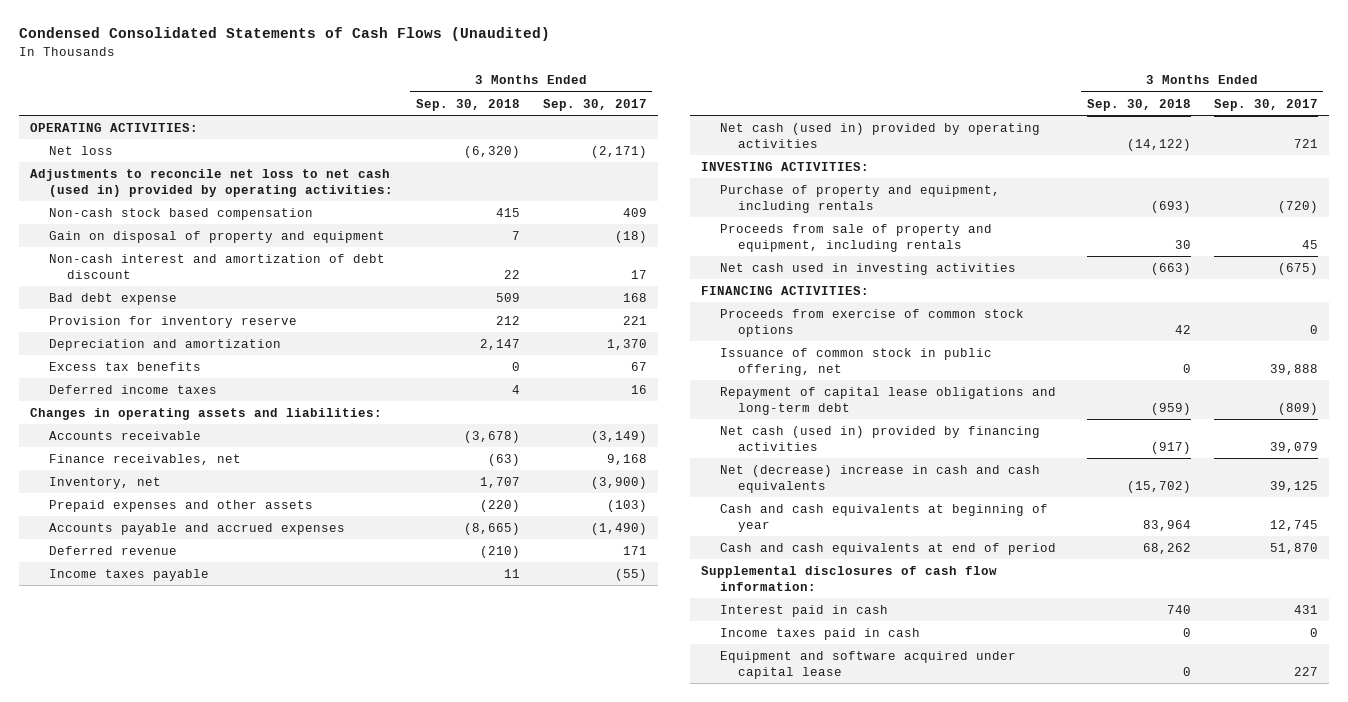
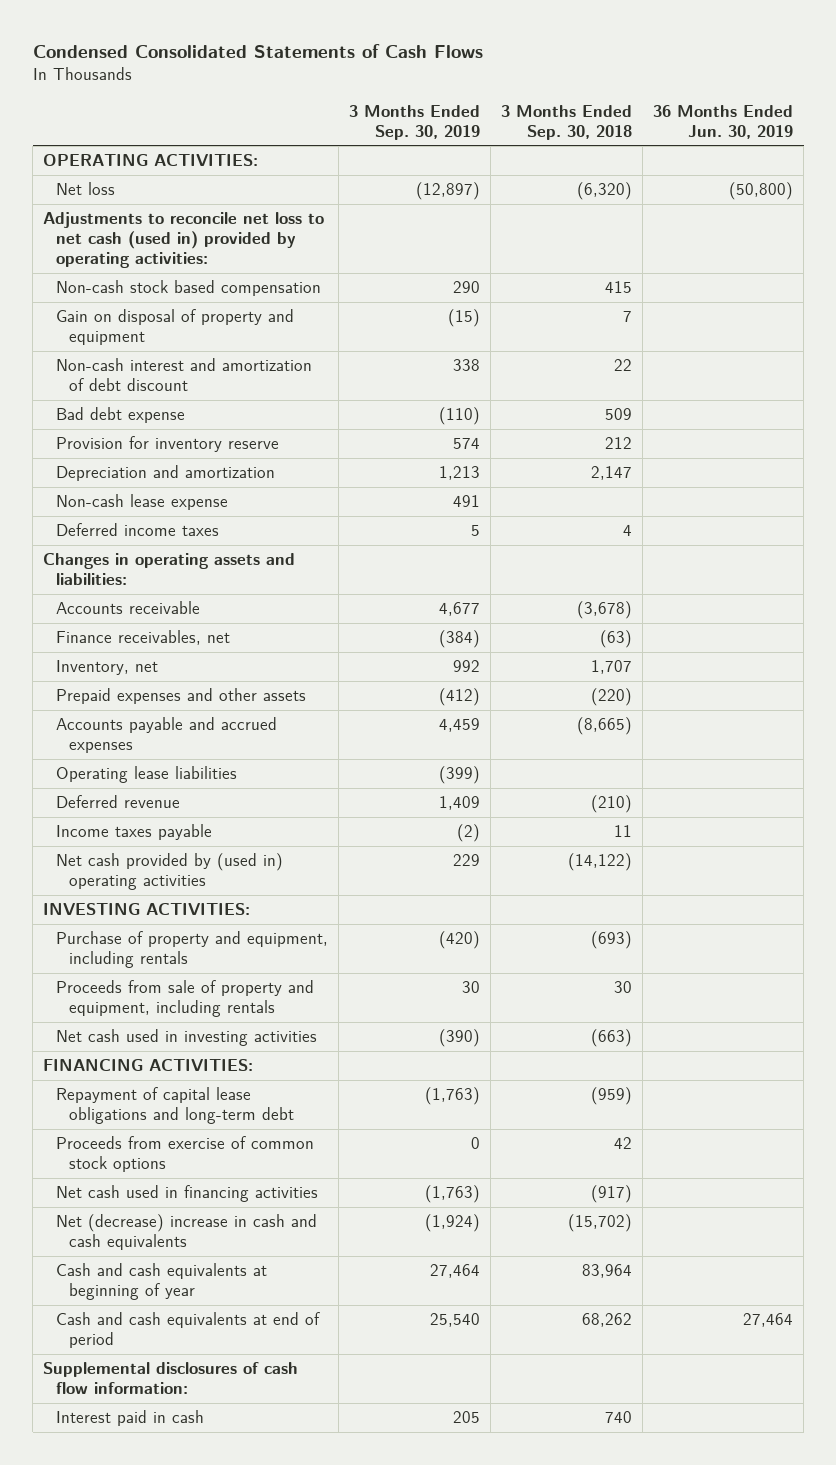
- Condensed Consolidated Statements of Cash Flows (Unaudited)
+ Condensed Consolidated Statements of Cash Flows
- | 3 Months Ended Sep. 30, 2018 | 3 Months Ended Sep. 30, 2017
+ | 3 Months Ended Sep. 30, 2019 | 3 Months Ended Sep. 30, 2018 | 36 Months Ended Jun. 30, 2019
- Excess tax benefits | 0 | 67
+ Non-cash lease expense | 491 | |
+ Operating lease liabilities | (399) | |
- Net cash (used in) provided by operating activities | (14,122) | 721
+ Net cash provided by (used in) operating activities | 229 | (14,122) |
- Issuance of common stock in public offering, net | 0 | 39,888
- Net cash (used in) provided by financing activities | (917) | 39,079
moved down: Proceeds from exercise of common stock options | 0 | 42 |
+ Net cash used in financing activities | (1,763) | (917) |
- Income taxes paid in cash | 0 | 0
- Equipment and software acquired under capital lease | 0 | 227

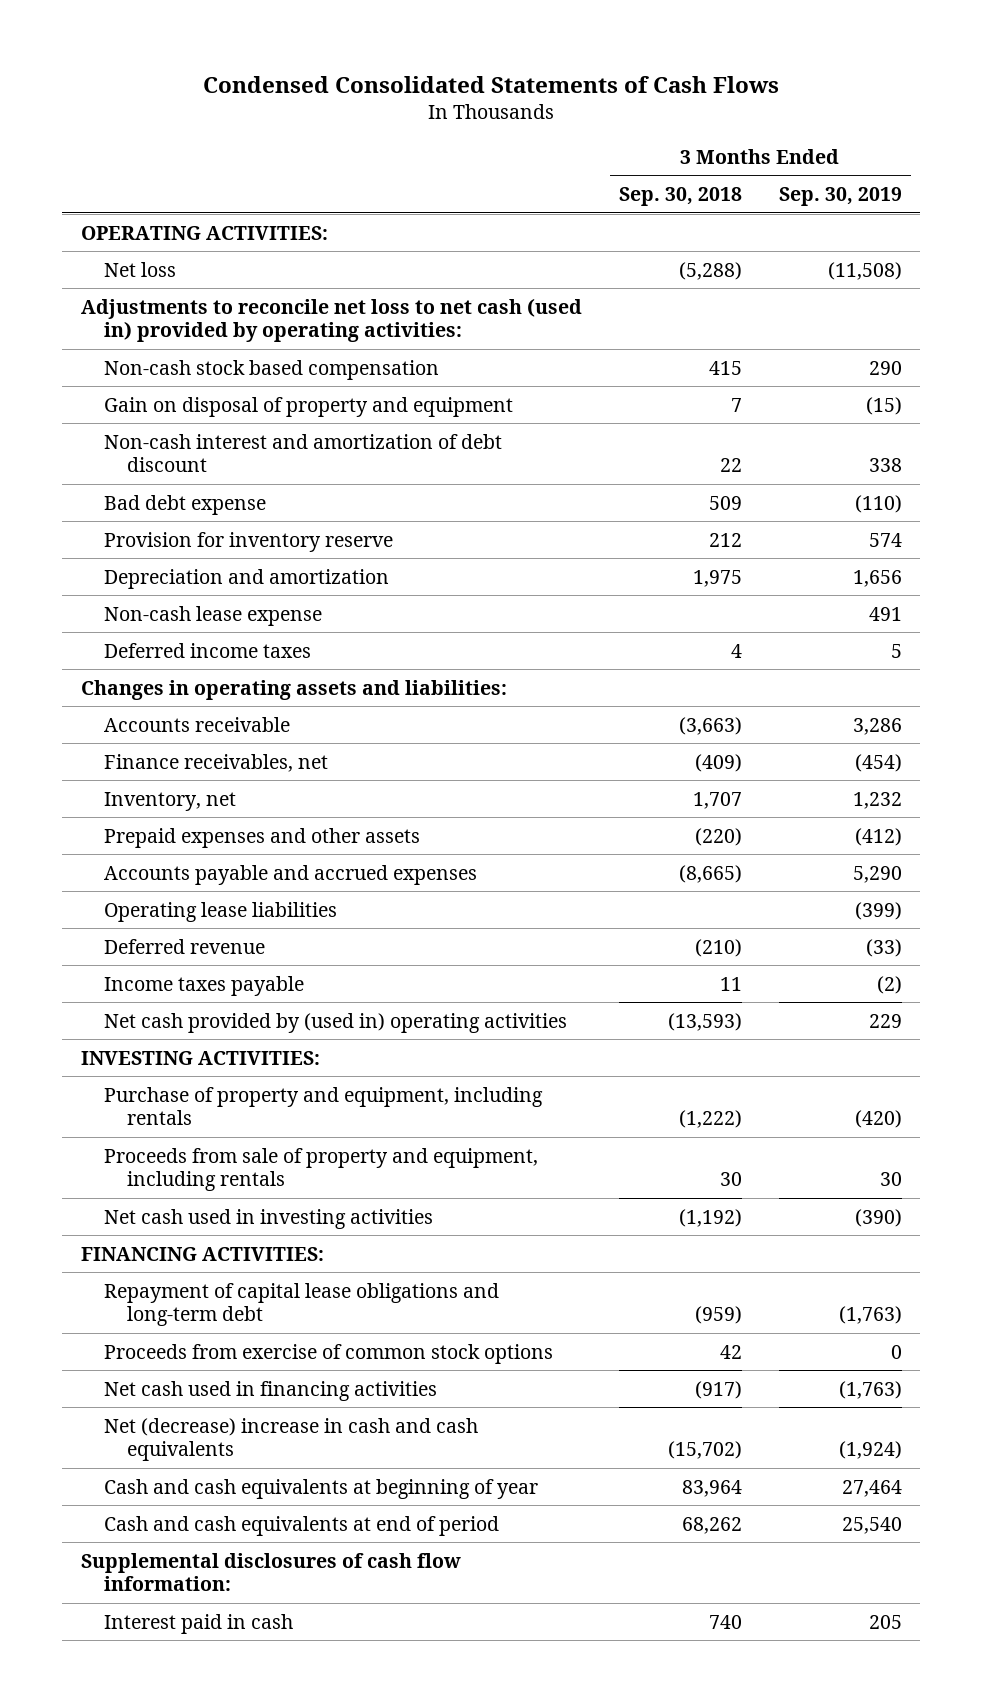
- | 3 Months Ended Sep. 30, 2019 | 3 Months Ended Sep. 30, 2018 | 36 Months Ended Jun. 30, 2019
+ | 3 Months Ended Sep. 30, 2018 | 3 Months Ended Sep. 30, 2019
- Net loss | (12,897) | (6,320) | (50,800)
+ Net loss | (5,288) | (11,508)
- Depreciation and amortization | 1,213 | 2,147 |
+ Depreciation and amortization | 1,975 | 1,656
- Accounts receivable | 4,677 | (3,678) |
- Finance receivables, net | (384) | (63) |
- Inventory, net | 992 | 1,707 |
+ Accounts receivable | (3,663) | 3,286
+ Finance receivables, net | (409) | (454)
+ Inventory, net | 1,707 | 1,232
- Accounts payable and accrued expenses | 4,459 | (8,665) |
+ Accounts payable and accrued expenses | (8,665) | 5,290
- Deferred revenue | 1,409 | (210) |
+ Deferred revenue | (210) | (33)
- Net cash provided by (used in) operating activities | 229 | (14,122) |
+ Net cash provided by (used in) operating activities | (13,593) | 229
- Purchase of property and equipment, including rentals | (420) | (693) |
+ Purchase of property and equipment, including rentals | (1,222) | (420)
- Net cash used in investing activities | (390) | (663) |
+ Net cash used in investing activities | (1,192) | (390)

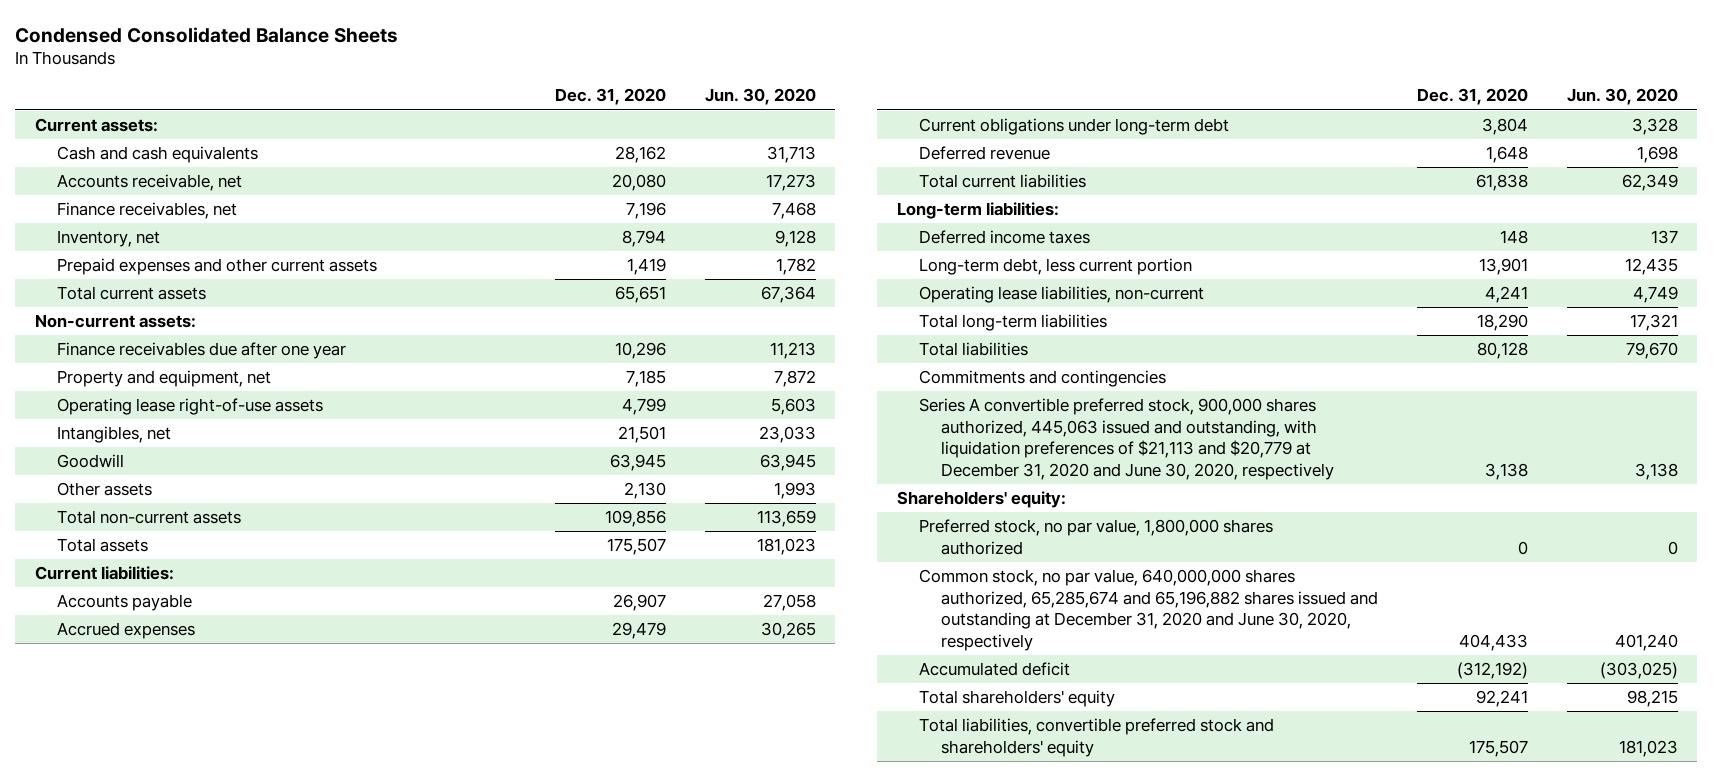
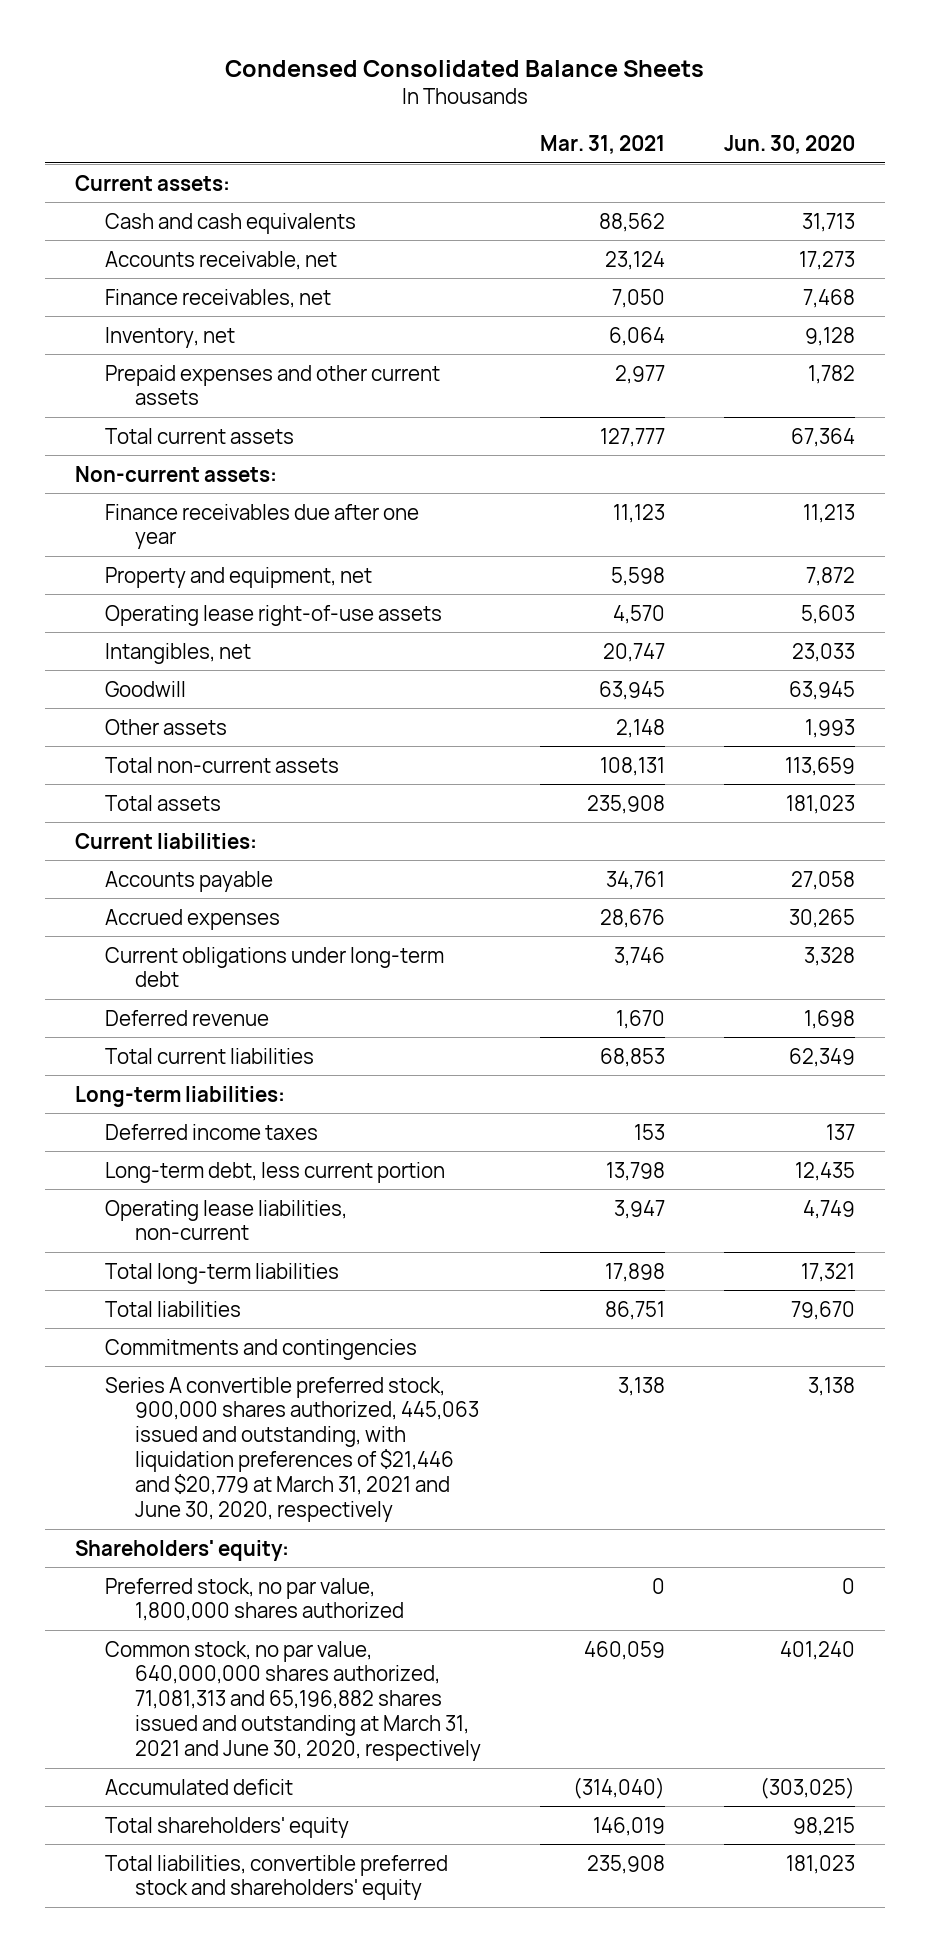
- | Dec. 31, 2020 | Jun. 30, 2020
+ | Mar. 31, 2021 | Jun. 30, 2020
- Series A convertible preferred stock, 900,000 shares authorized, 445,063 issued and outstanding, with liquidation preferences of $21,113 and $20,779 at December 31, 2020 and June 30, 2020, respectively | 3,138 | 3,138
+ Series A convertible preferred stock, 900,000 shares authorized, 445,063 issued and outstanding, with liquidation preferences of $21,446 and $20,779 at March 31, 2021 and June 30, 2020, respectively | 3,138 | 3,138
- Common stock, no par value, 640,000,000 shares authorized, 65,285,674 and 65,196,882 shares issued and outstanding at December 31, 2020 and June 30, 2020, respectively | 404,433 | 401,240
+ Common stock, no par value, 640,000,000 shares authorized, 71,081,313 and 65,196,882 shares issued and outstanding at March 31, 2021 and June 30, 2020, respectively | 460,059 | 401,240

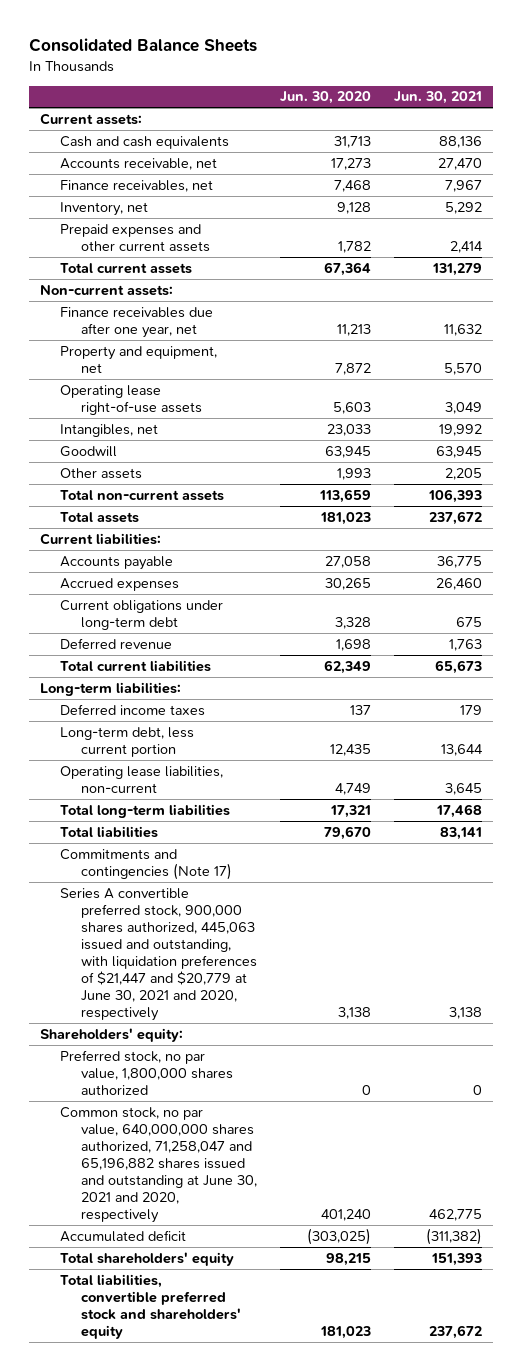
- Condensed Consolidated Balance Sheets
+ Consolidated Balance Sheets
- | Mar. 31, 2021 | Jun. 30, 2020
+ | Jun. 30, 2020 | Jun. 30, 2021
- Finance receivables due after one year | 11,123 | 11,213
+ Finance receivables due after one year, net | 11,213 | 11,632
- Commitments and contingencies
- Series A convertible preferred stock, 900,000 shares authorized, 445,063 issued and outstanding, with liquidation preferences of $21,446 and $20,779 at March 31, 2021 and June 30, 2020, respectively | 3,138 | 3,138
+ Commitments and contingencies (Note 17)
+ Series A convertible preferred stock, 900,000 shares authorized, 445,063 issued and outstanding, with liquidation preferences of $21,447 and $20,779 at June 30, 2021 and 2020, respectively | 3,138 | 3,138
- Common stock, no par value, 640,000,000 shares authorized, 71,081,313 and 65,196,882 shares issued and outstanding at March 31, 2021 and June 30, 2020, respectively | 460,059 | 401,240
+ Common stock, no par value, 640,000,000 shares authorized, 71,258,047 and 65,196,882 shares issued and outstanding at June 30, 2021 and 2020, respectively | 401,240 | 462,775

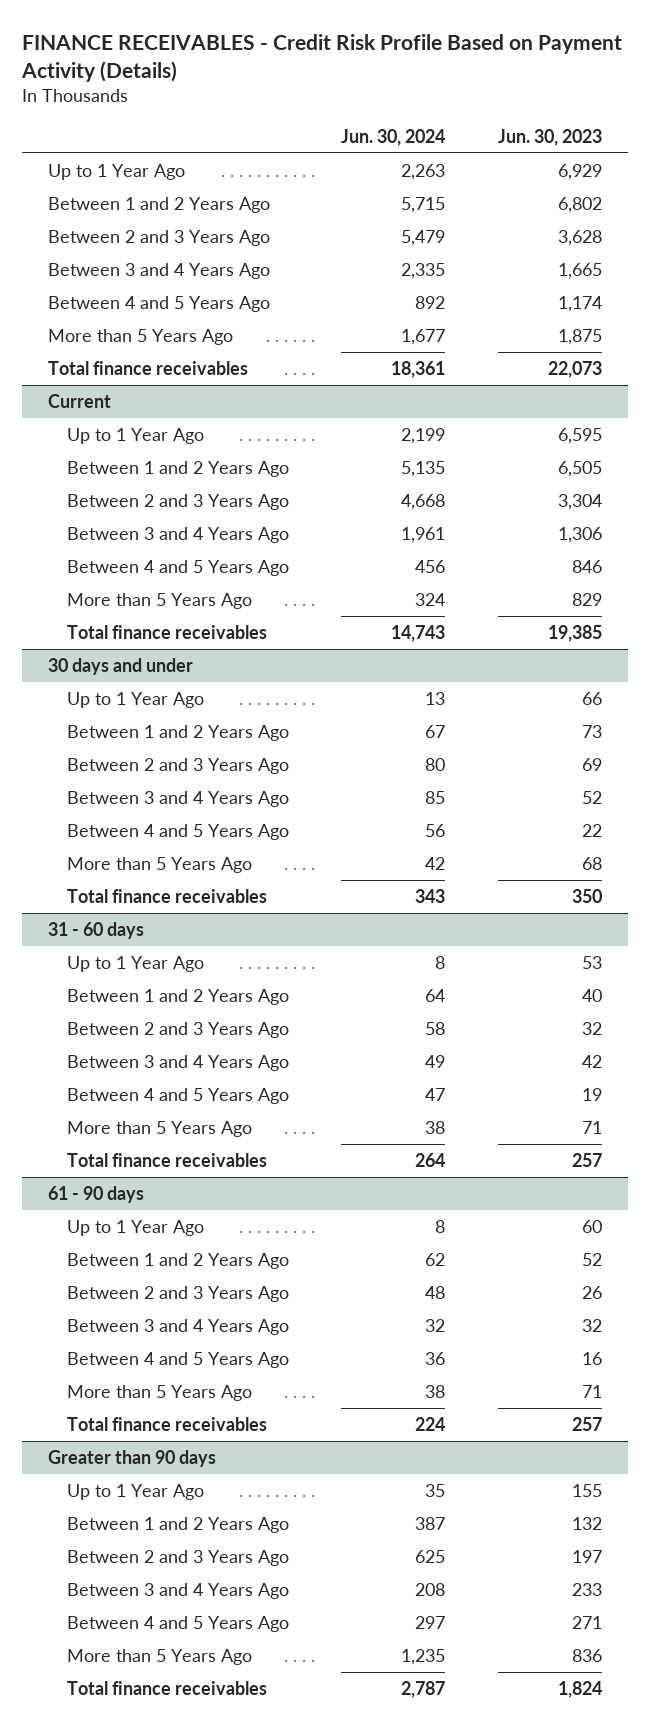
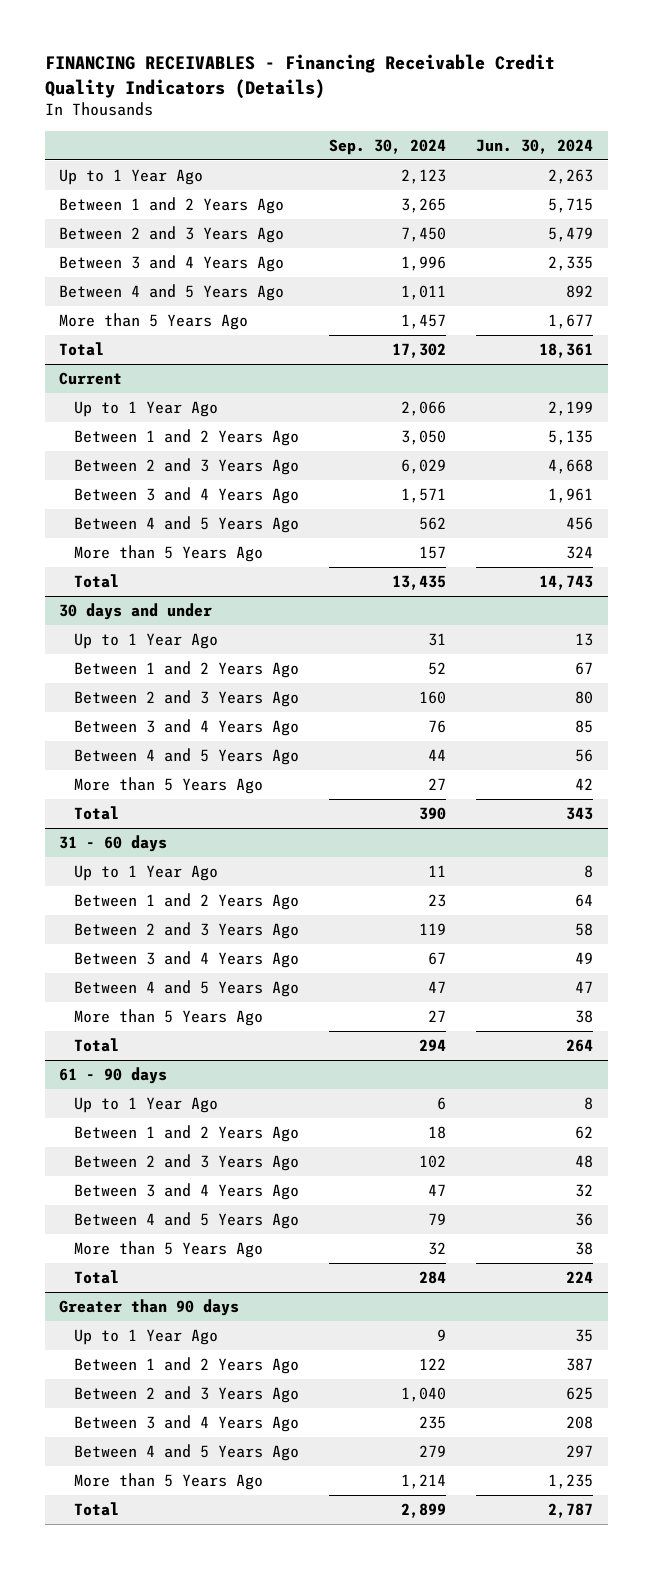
- FINANCE RECEIVABLES - Credit Risk Profile Based on Payment Activity (Details)
+ FINANCING RECEIVABLES - Financing Receivable Credit Quality Indicators (Details)
- | Jun. 30, 2024 | Jun. 30, 2023
+ | Sep. 30, 2024 | Jun. 30, 2024
- Total finance receivables | 18,361 | 22,073
+ Total | 17,302 | 18,361
@ Current
- Total finance receivables | 14,743 | 19,385
+ Total | 13,435 | 14,743
@ 30 days and under
- Total finance receivables | 343 | 350
+ Total | 390 | 343
@ 31 - 60 days
- Total finance receivables | 264 | 257
+ Total | 294 | 264
@ 61 - 90 days
- Total finance receivables | 224 | 257
+ Total | 284 | 224
@ Greater than 90 days
- Total finance receivables | 2,787 | 1,824
+ Total | 2,899 | 2,787

